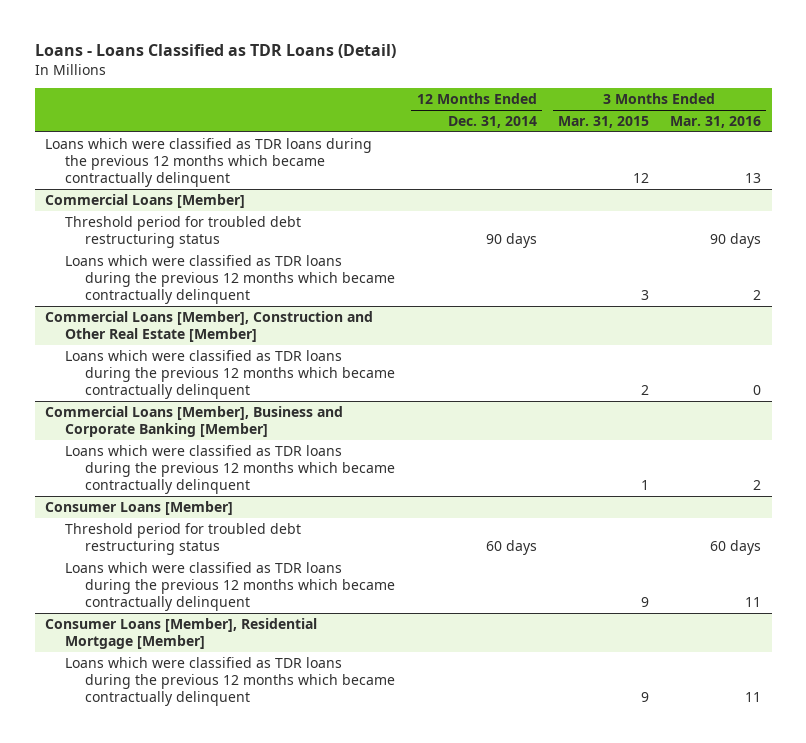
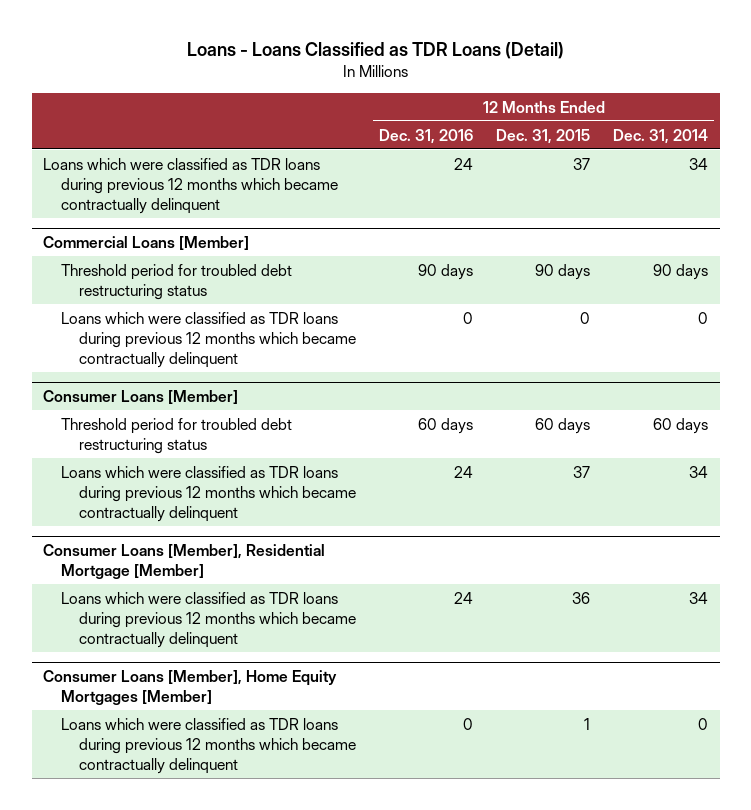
- | 12 Months Ended Dec. 31, 2014 | 3 Months Ended Mar. 31, 2015 | 3 Months Ended Mar. 31, 2016
+ | 12 Months Ended Dec. 31, 2016 | 12 Months Ended Dec. 31, 2015 | 12 Months Ended Dec. 31, 2014
- Loans which were classified as TDR loans during the previous 12 months which became contractually delinquent | | 12 | 13
+ Loans which were classified as TDR loans during previous 12 months which became contractually delinquent | 24 | 37 | 34
@ Commercial Loans [Member]
- Loans which were classified as TDR loans during the previous 12 months which became contractually delinquent | | 3 | 2
- Commercial Loans [Member], Construction and Other Real Estate [Member]
- Loans which were classified as TDR loans during the previous 12 months which became contractually delinquent | | 2 | 0
- Commercial Loans [Member], Business and Corporate Banking [Member]
- Loans which were classified as TDR loans during the previous 12 months which became contractually delinquent | | 1 | 2
@ Commercial Loans [Member]
+ Loans which were classified as TDR loans during previous 12 months which became contractually delinquent | 0 | 0 | 0
@ Consumer Loans [Member]
- Loans which were classified as TDR loans during the previous 12 months which became contractually delinquent | | 9 | 11
+ Loans which were classified as TDR loans during previous 12 months which became contractually delinquent | 24 | 37 | 34
@ Consumer Loans [Member], Residential Mortgage [Member]
- Loans which were classified as TDR loans during the previous 12 months which became contractually delinquent | | 9 | 11
+ Loans which were classified as TDR loans during previous 12 months which became contractually delinquent | 24 | 36 | 34
+ Consumer Loans [Member], Home Equity Mortgages [Member]
+ Loans which were classified as TDR loans during previous 12 months which became contractually delinquent | 0 | 1 | 0

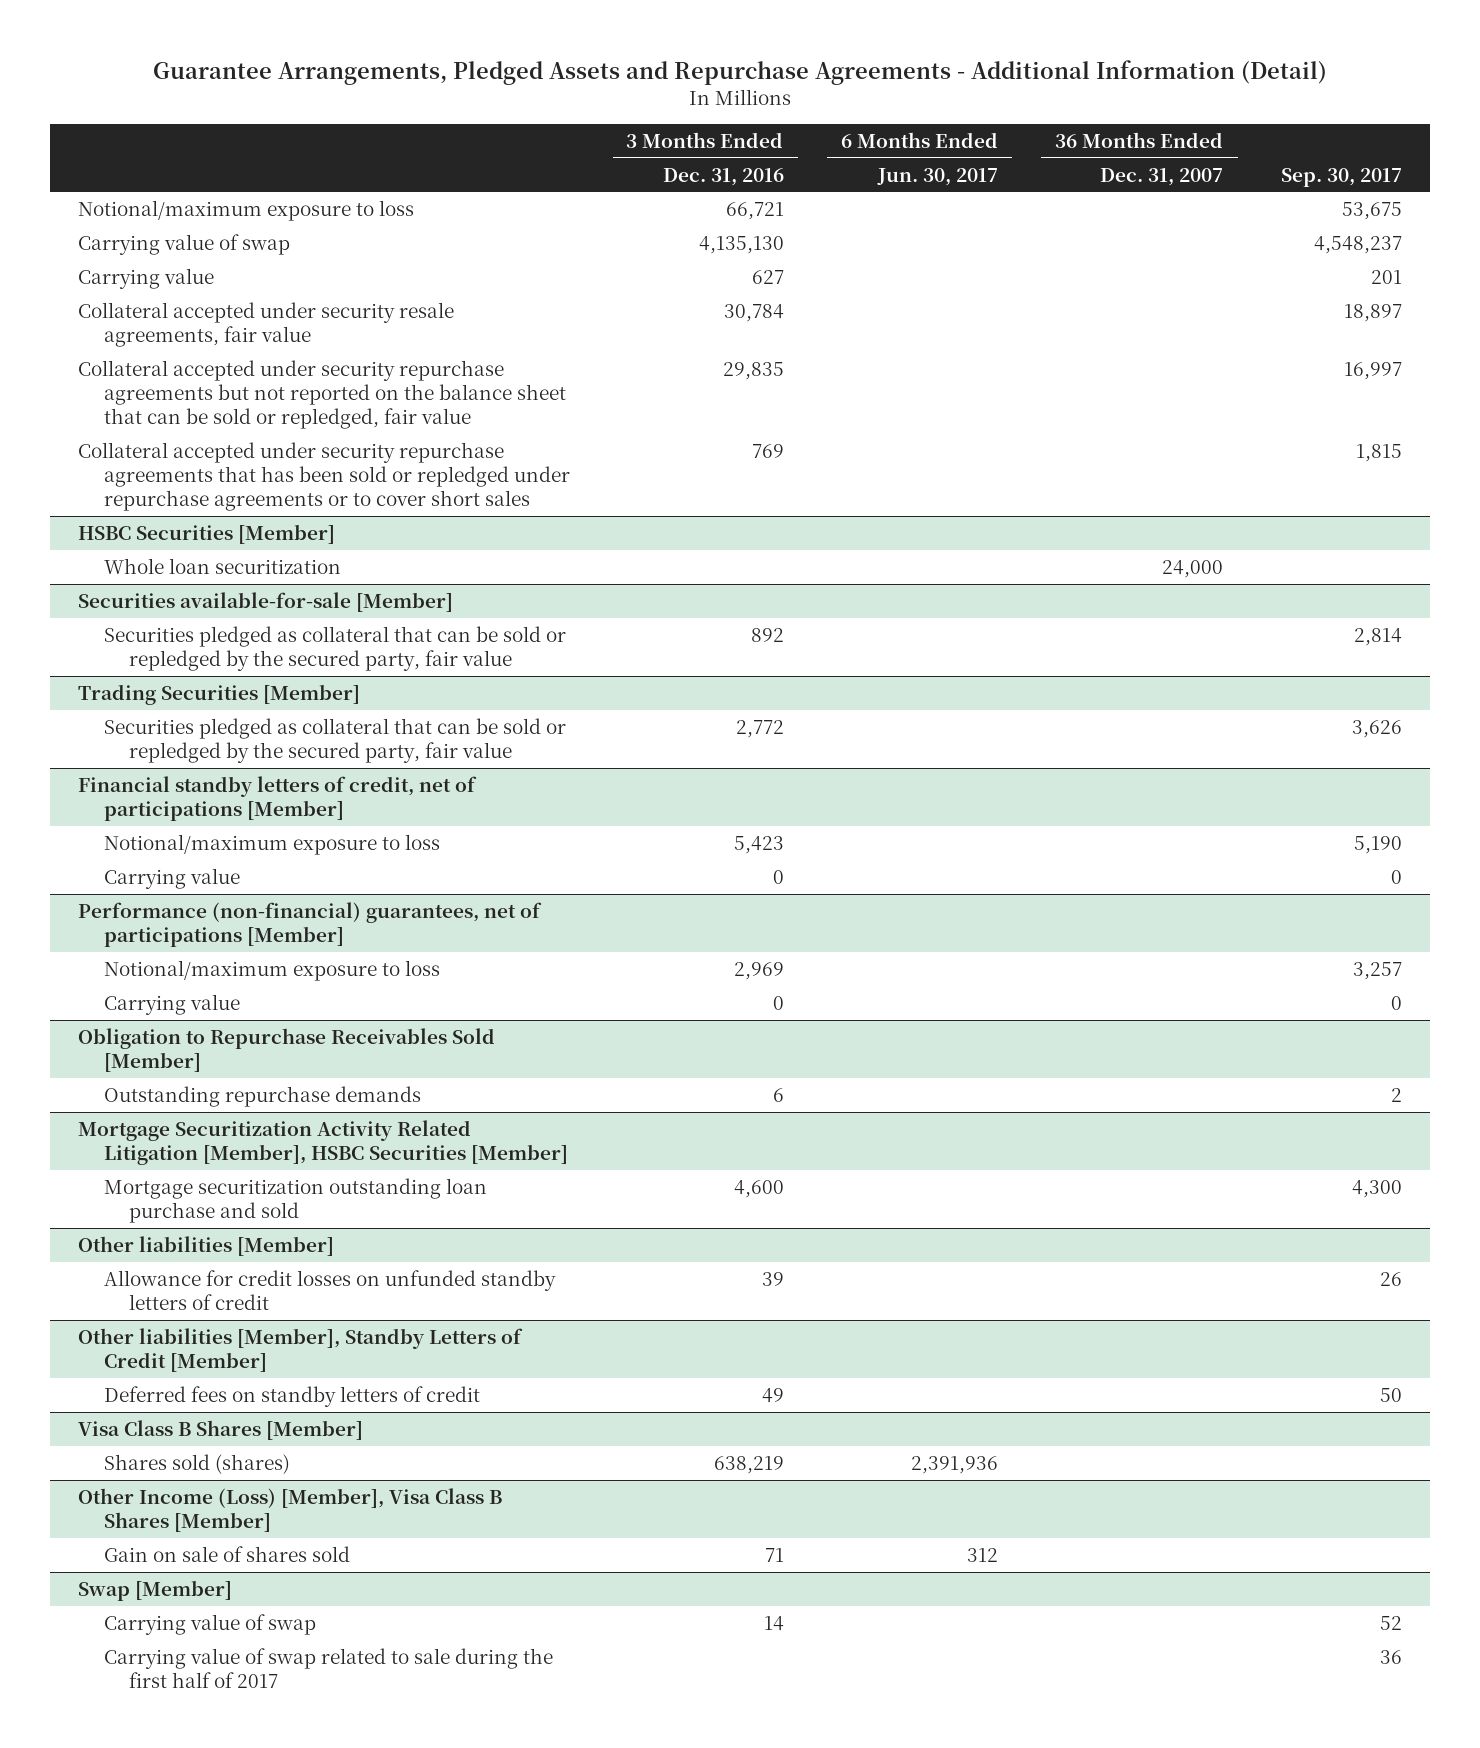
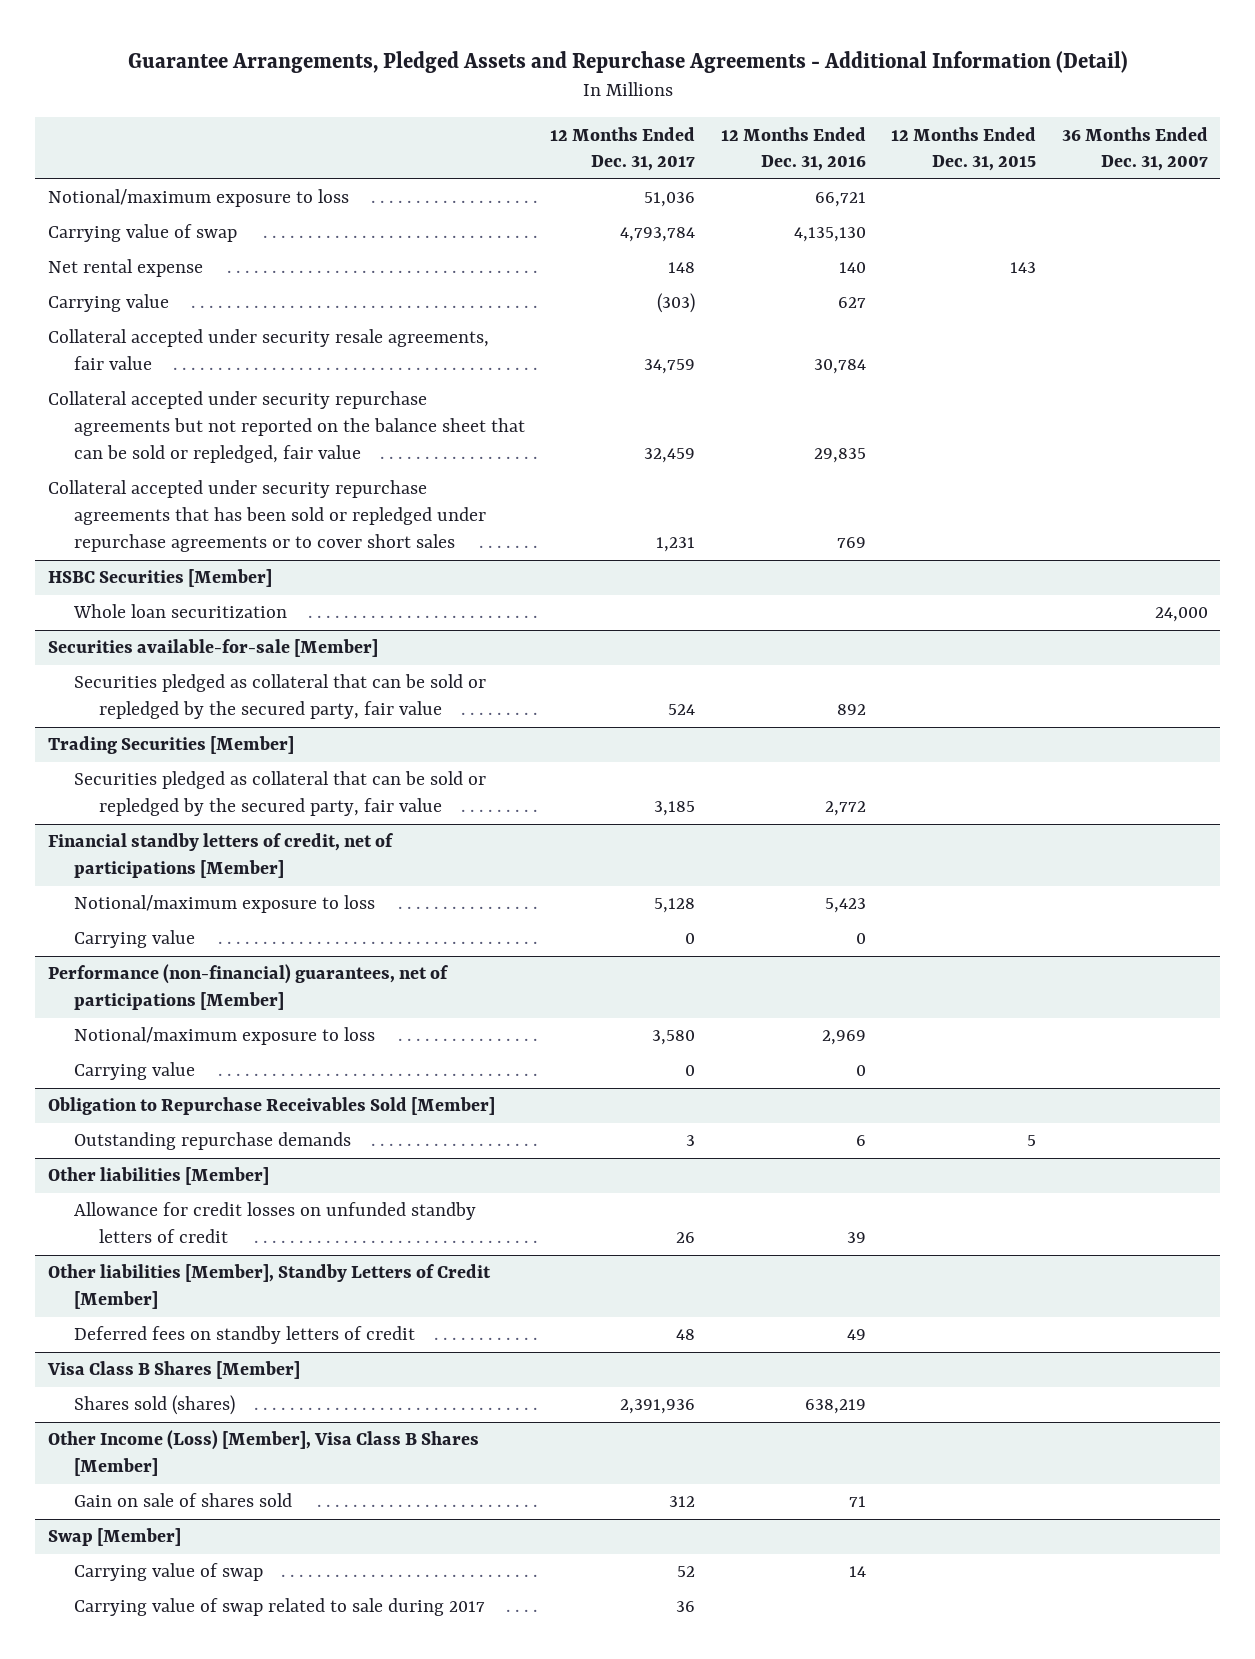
- | 3 Months Ended Dec. 31, 2016 | 6 Months Ended Jun. 30, 2017 | 36 Months Ended Dec. 31, 2007 | Sep. 30, 2017
+ | 12 Months Ended Dec. 31, 2017 | 12 Months Ended Dec. 31, 2016 | 12 Months Ended Dec. 31, 2015 | 36 Months Ended Dec. 31, 2007
+ Net rental expense | 148 | 140 | 143 |
- Mortgage Securitization Activity Related Litigation [Member], HSBC Securities [Member]
- Mortgage securitization outstanding loan purchase and sold | 4,600 | | | 4,300
@ Swap [Member]
- Carrying value of swap related to sale during the first half of 2017 | | | | 36
+ Carrying value of swap related to sale during 2017 | 36 | | |

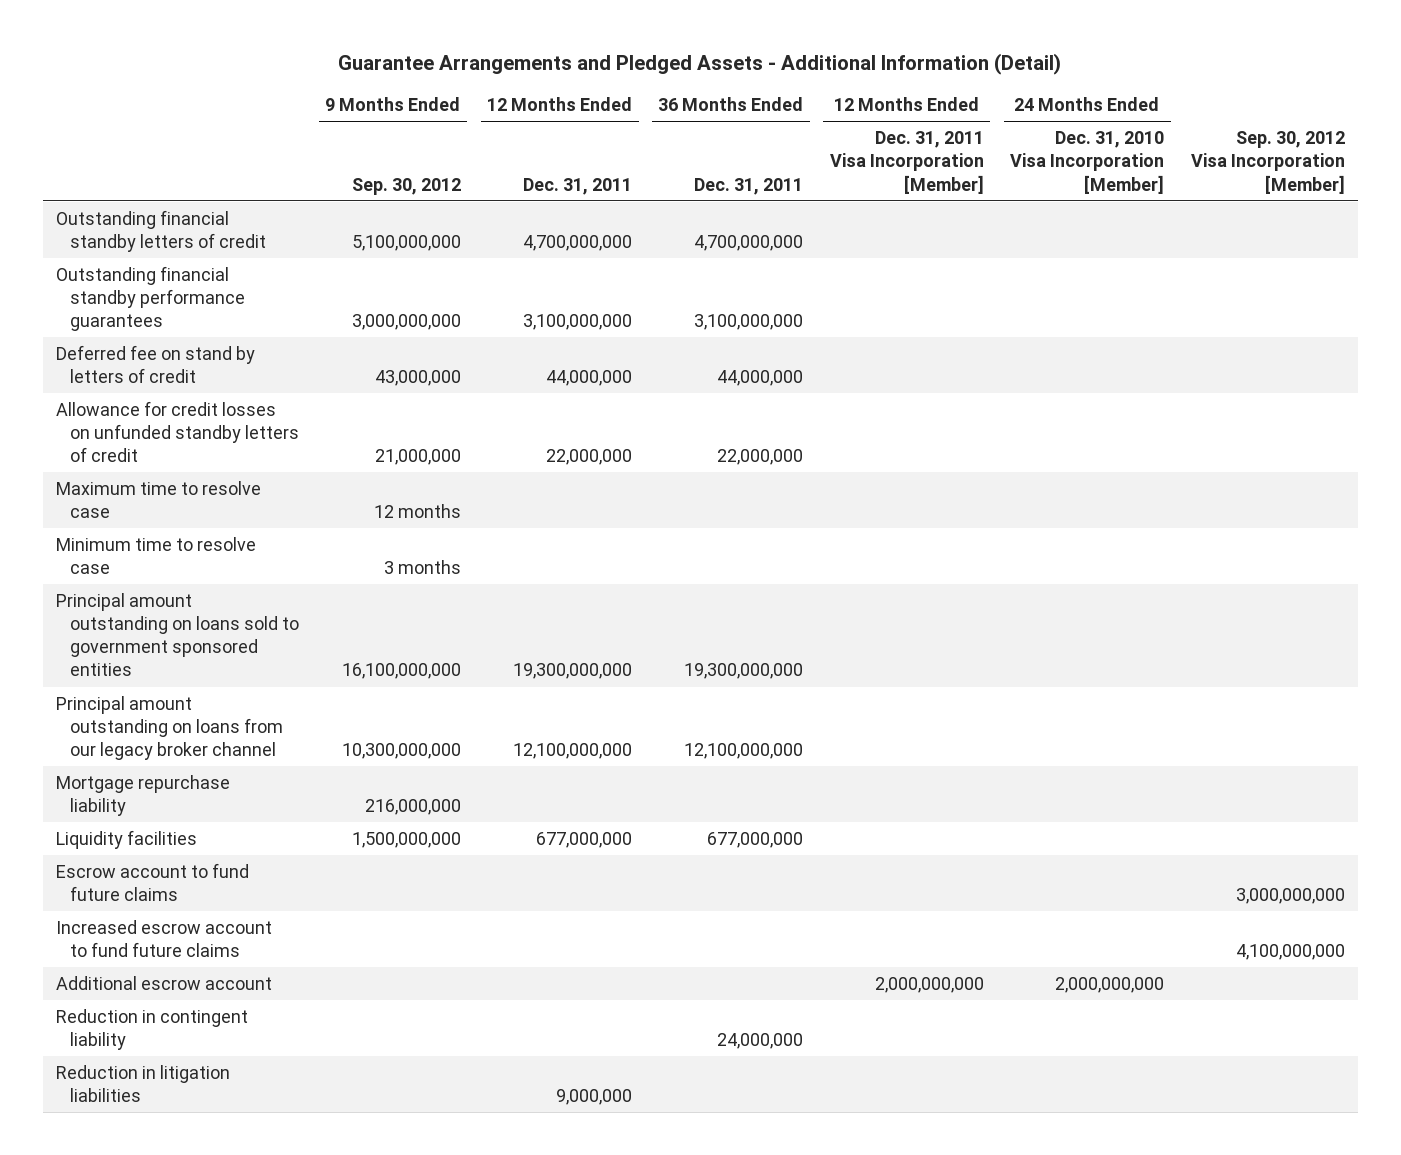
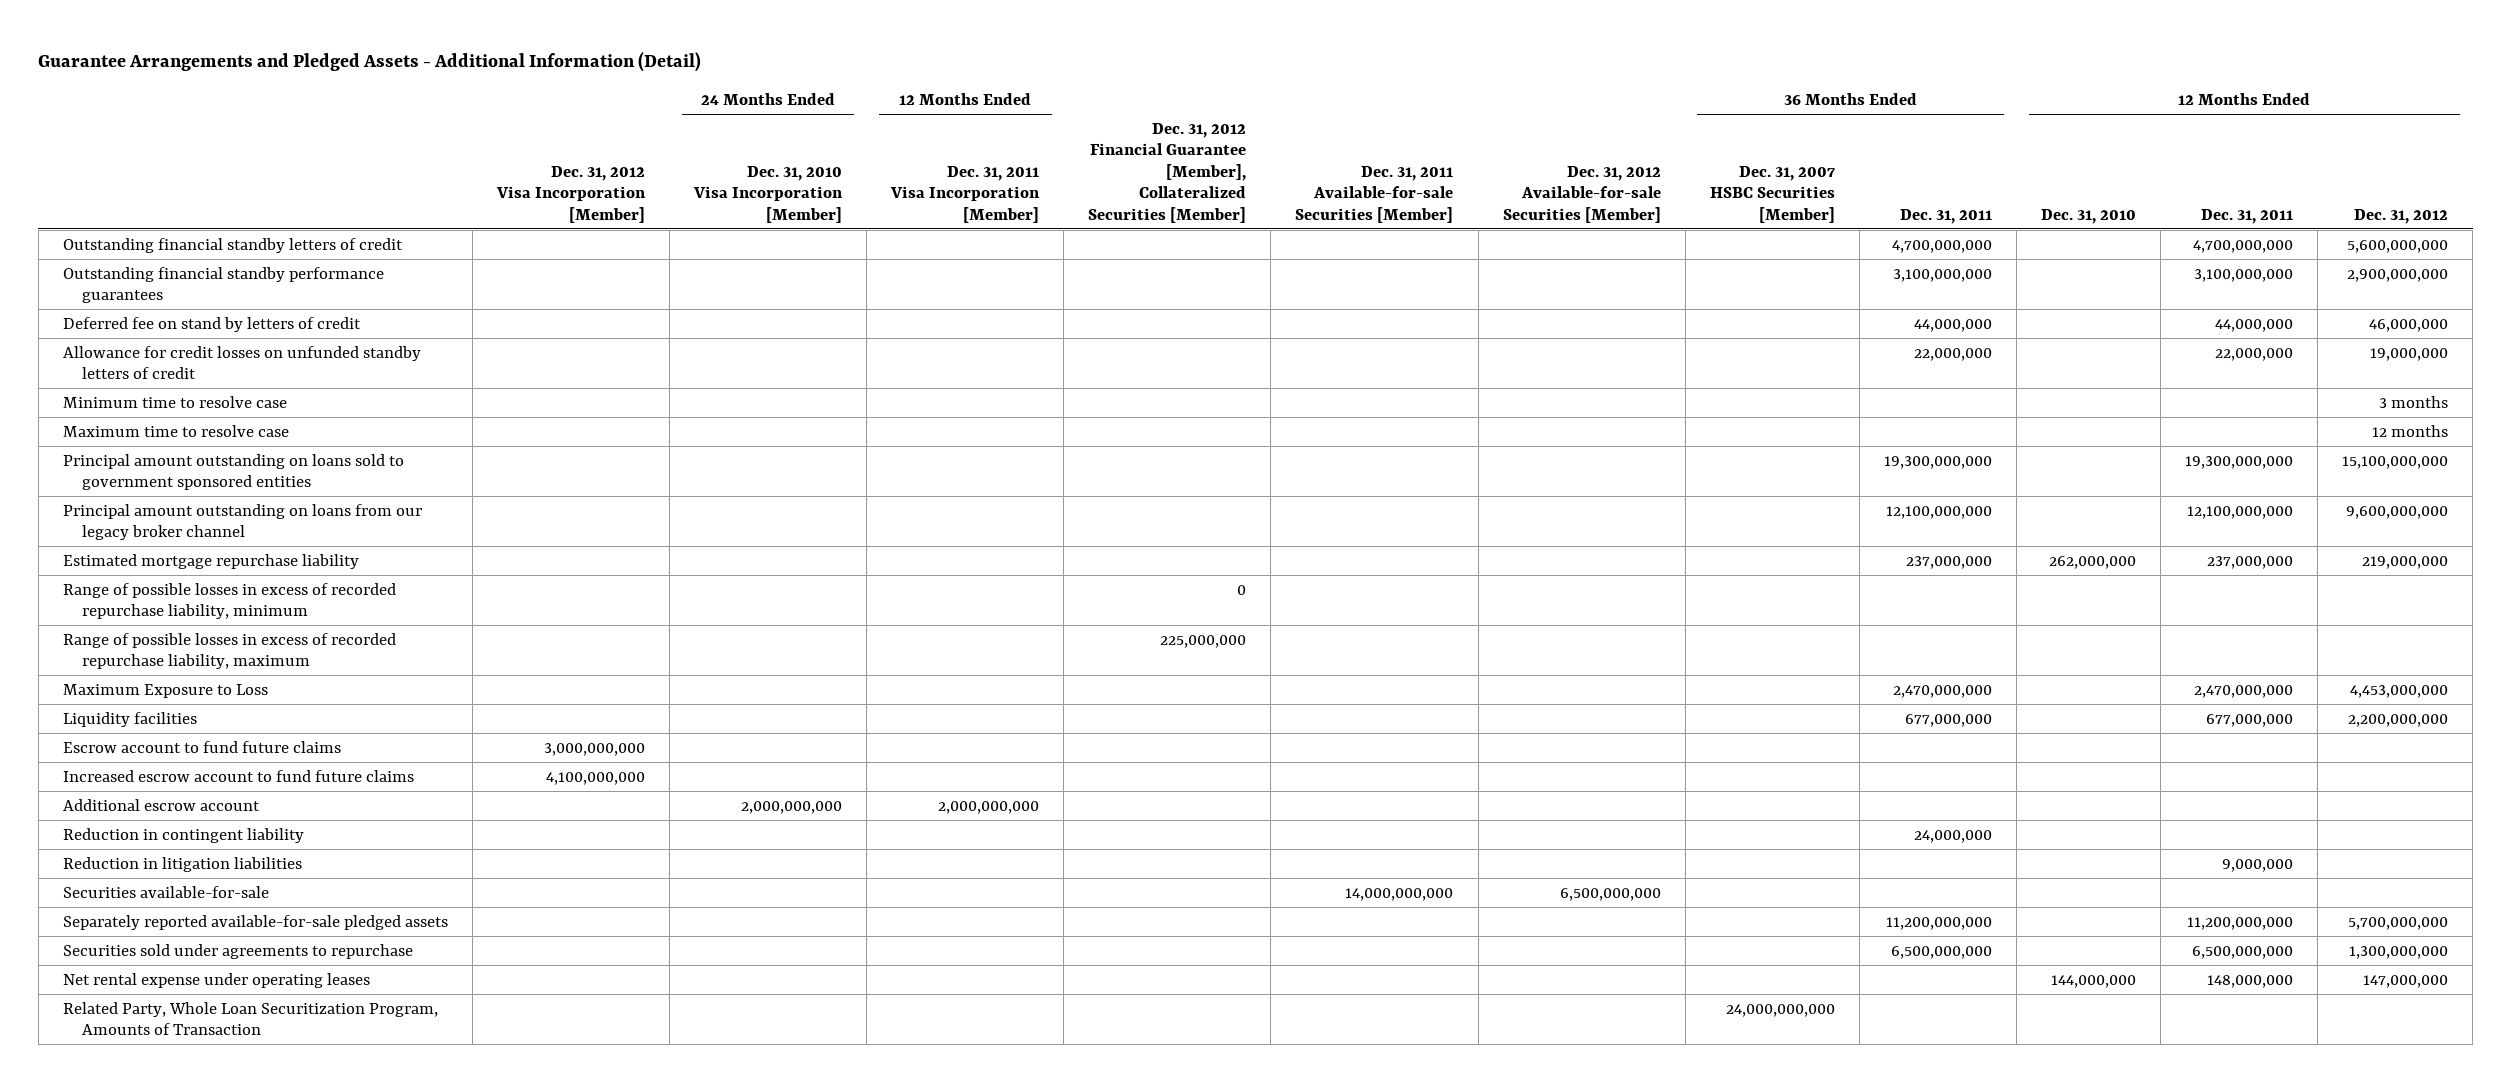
- | 9 Months Ended Sep. 30, 2012 | 12 Months Ended Dec. 31, 2011 | 36 Months Ended Dec. 31, 2011 | 12 Months Ended Dec. 31, 2011 Visa Incorporation [Member] | 24 Months Ended Dec. 31, 2010 Visa Incorporation [Member] | Sep. 30, 2012 Visa Incorporation [Member]
+ | Dec. 31, 2012 Visa Incorporation [Member] | 24 Months Ended Dec. 31, 2010 Visa Incorporation [Member] | 12 Months Ended Dec. 31, 2011 Visa Incorporation [Member] | Dec. 31, 2012 Financial Guarantee [Member], Collateralized Securities [Member] | Dec. 31, 2011 Available-for-sale Securities [Member] | Dec. 31, 2012 Available-for-sale Securities [Member] | 36 Months Ended Dec. 31, 2007 HSBC Securities [Member] | 36 Months Ended Dec. 31, 2011 | 12 Months Ended Dec. 31, 2010 | 12 Months Ended Dec. 31, 2011 | 12 Months Ended Dec. 31, 2012
moved down: Maximum time to resolve case | | | | | | | | | | | 12 months
- Mortgage repurchase liability | 216,000,000 | | | | |
+ Estimated mortgage repurchase liability | | | | | | | | 237,000,000 | 262,000,000 | 237,000,000 | 219,000,000
+ Range of possible losses in excess of recorded repurchase liability, minimum | | | | 0 | | | | | | |
+ Range of possible losses in excess of recorded repurchase liability, maximum | | | | 225,000,000 | | | | | | |
+ Maximum Exposure to Loss | | | | | | | | 2,470,000,000 | | 2,470,000,000 | 4,453,000,000
+ Securities available-for-sale | | | | | 14,000,000,000 | 6,500,000,000 | | | | |
+ Separately reported available-for-sale pledged assets | | | | | | | | 11,200,000,000 | | 11,200,000,000 | 5,700,000,000
+ Securities sold under agreements to repurchase | | | | | | | | 6,500,000,000 | | 6,500,000,000 | 1,300,000,000
+ Net rental expense under operating leases | | | | | | | | | 144,000,000 | 148,000,000 | 147,000,000
+ Related Party, Whole Loan Securitization Program, Amounts of Transaction | | | | | | | 24,000,000,000 | | | |

